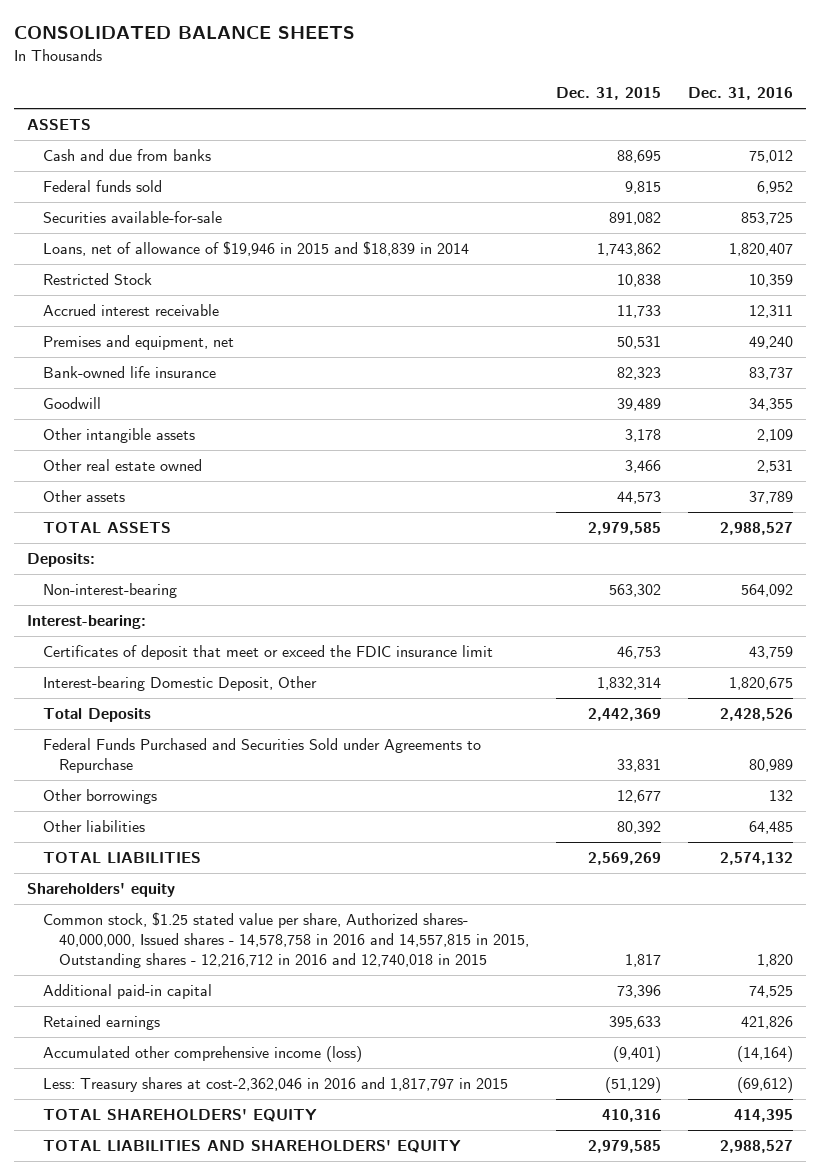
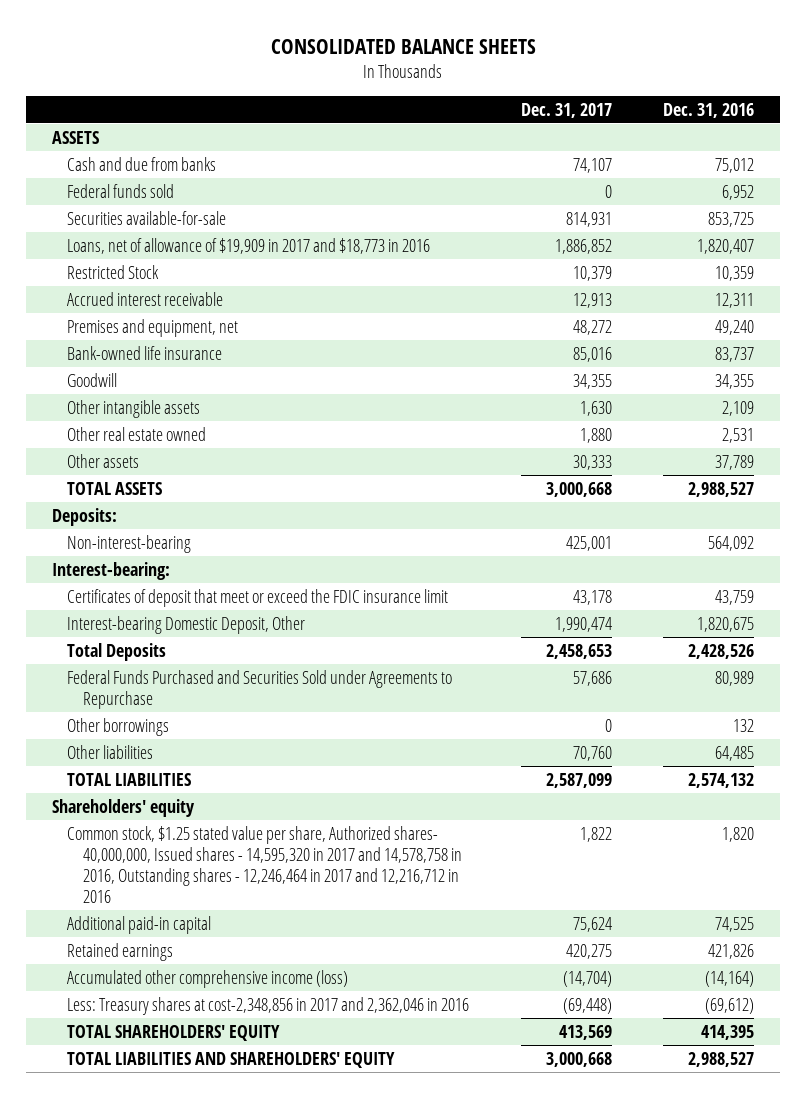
- | Dec. 31, 2015 | Dec. 31, 2016
+ | Dec. 31, 2017 | Dec. 31, 2016
- Loans, net of allowance of $19,946 in 2015 and $18,839 in 2014 | 1,743,862 | 1,820,407
+ Loans, net of allowance of $19,909 in 2017 and $18,773 in 2016 | 1,886,852 | 1,820,407
- Common stock, $1.25 stated value per share, Authorized shares- 40,000,000, Issued shares - 14,578,758 in 2016 and 14,557,815 in 2015, Outstanding shares - 12,216,712 in 2016 and 12,740,018 in 2015 | 1,817 | 1,820
+ Common stock, $1.25 stated value per share, Authorized shares- 40,000,000, Issued shares - 14,595,320 in 2017 and 14,578,758 in 2016, Outstanding shares - 12,246,464 in 2017 and 12,216,712 in 2016 | 1,822 | 1,820
- Less: Treasury shares at cost-2,362,046 in 2016 and 1,817,797 in 2015 | (51,129) | (69,612)
+ Less: Treasury shares at cost-2,348,856 in 2017 and 2,362,046 in 2016 | (69,448) | (69,612)

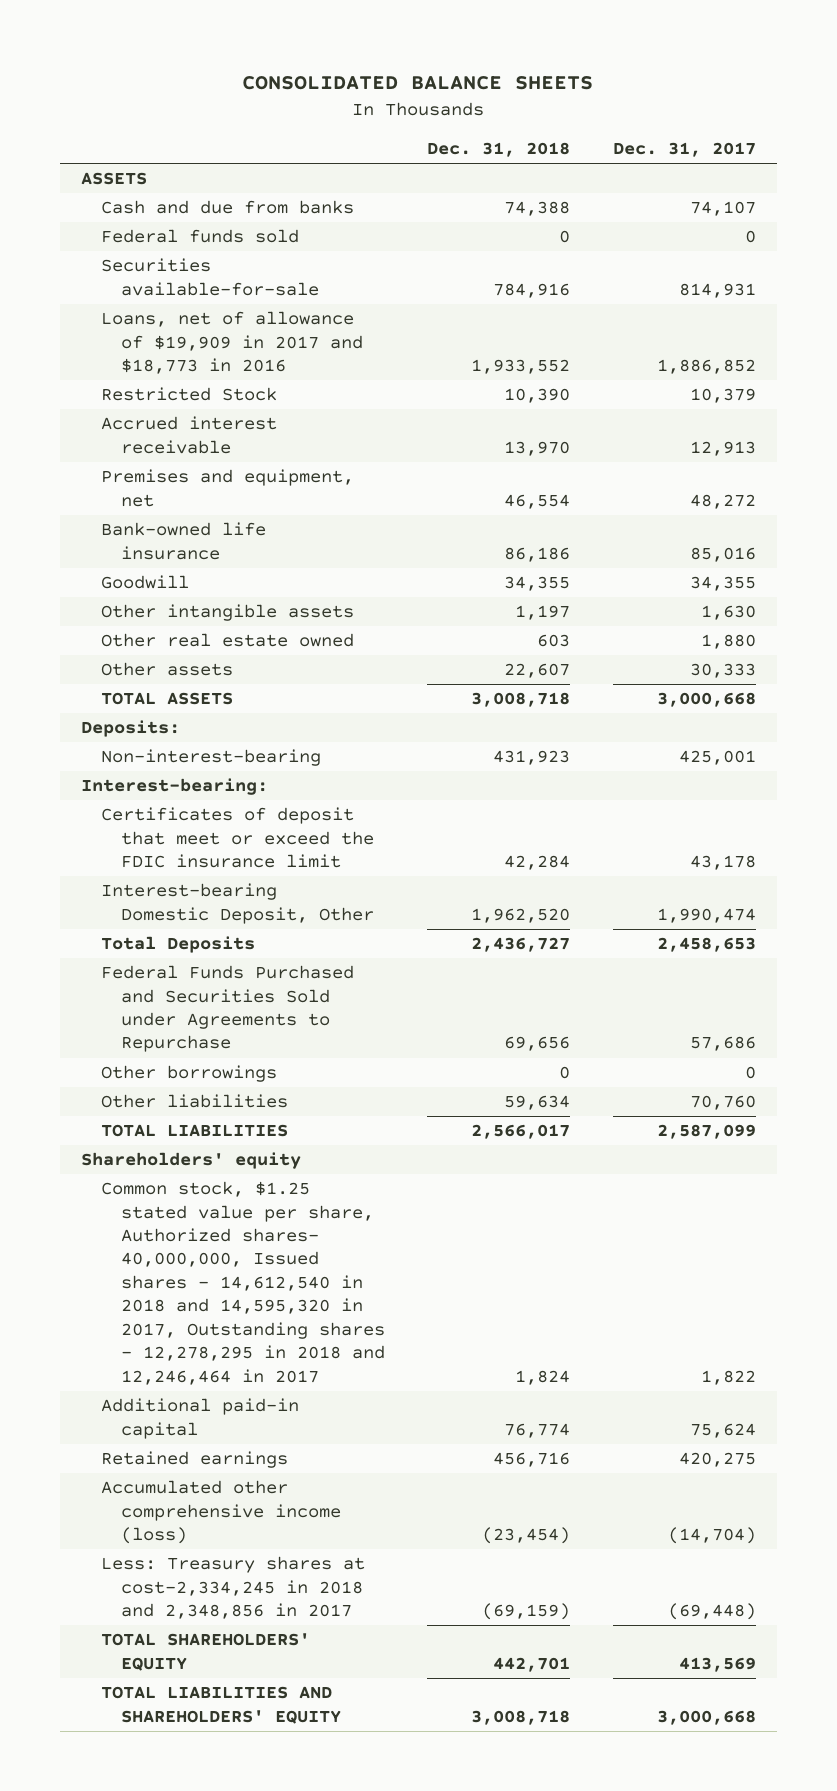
- | Dec. 31, 2017 | Dec. 31, 2016
+ | Dec. 31, 2018 | Dec. 31, 2017
- Common stock, $1.25 stated value per share, Authorized shares- 40,000,000, Issued shares - 14,595,320 in 2017 and 14,578,758 in 2016, Outstanding shares - 12,246,464 in 2017 and 12,216,712 in 2016 | 1,822 | 1,820
+ Common stock, $1.25 stated value per share, Authorized shares- 40,000,000, Issued shares - 14,612,540 in 2018 and 14,595,320 in 2017, Outstanding shares - 12,278,295 in 2018 and 12,246,464 in 2017 | 1,824 | 1,822
- Less: Treasury shares at cost-2,348,856 in 2017 and 2,362,046 in 2016 | (69,448) | (69,612)
+ Less: Treasury shares at cost-2,334,245 in 2018 and 2,348,856 in 2017 | (69,159) | (69,448)

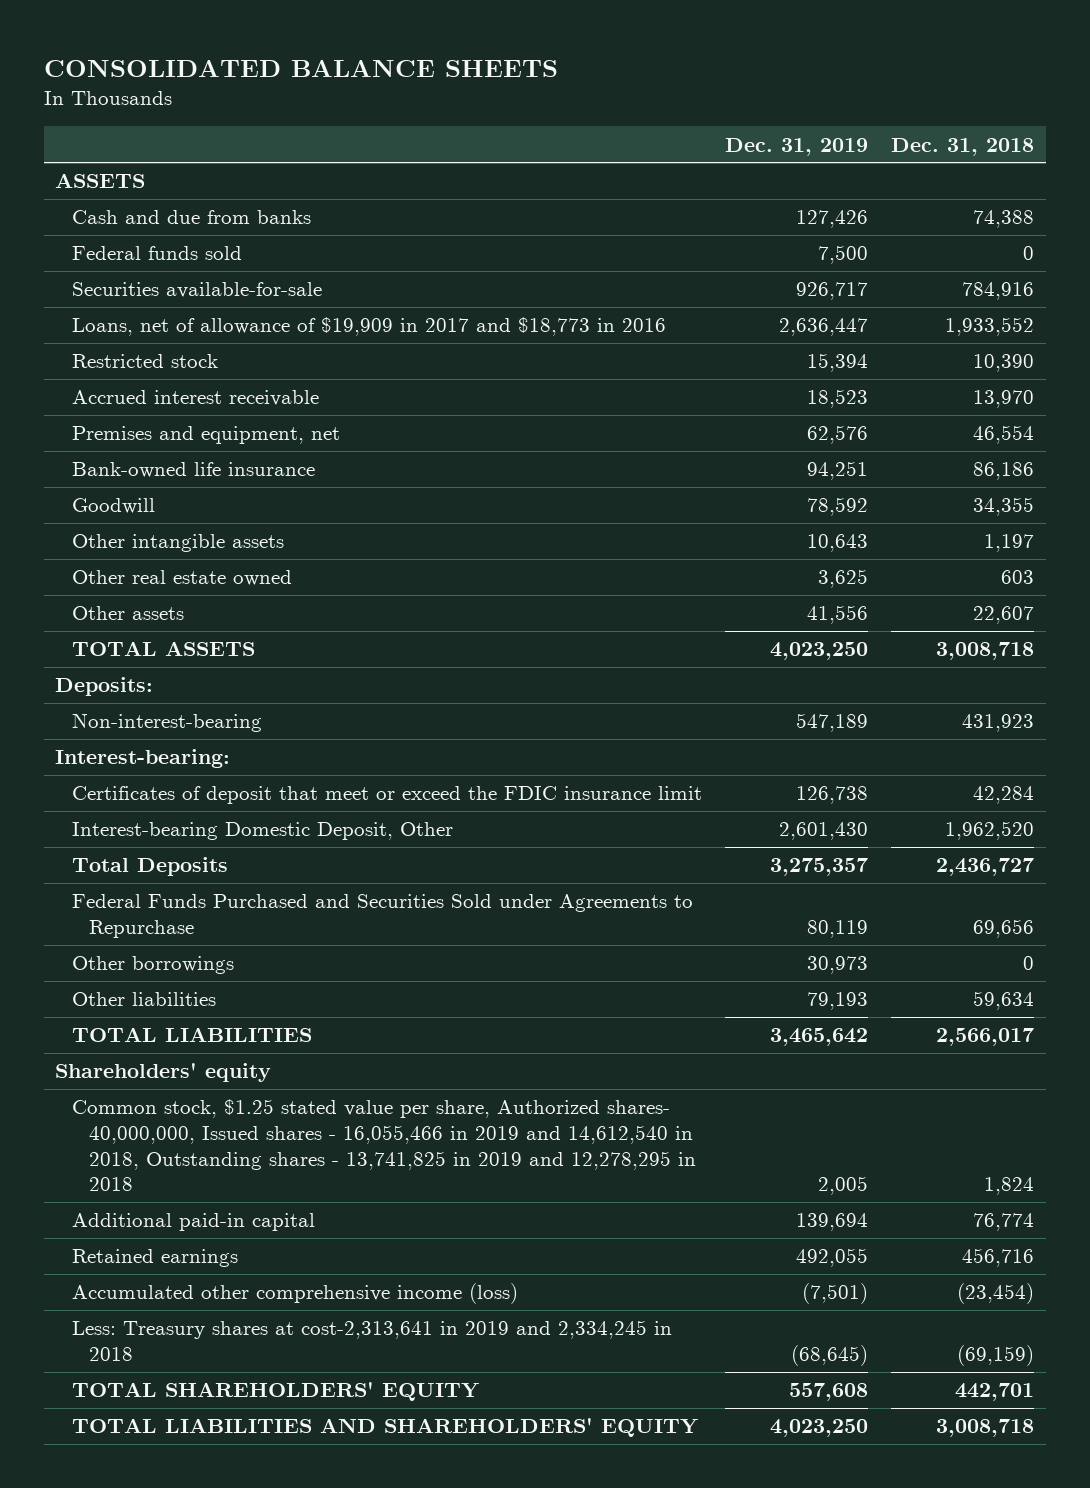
- | Dec. 31, 2018 | Dec. 31, 2017
+ | Dec. 31, 2019 | Dec. 31, 2018
- Restricted Stock | 10,390 | 10,379
+ Restricted stock | 15,394 | 10,390
- Common stock, $1.25 stated value per share, Authorized shares- 40,000,000, Issued shares - 14,612,540 in 2018 and 14,595,320 in 2017, Outstanding shares - 12,278,295 in 2018 and 12,246,464 in 2017 | 1,824 | 1,822
+ Common stock, $1.25 stated value per share, Authorized shares- 40,000,000, Issued shares - 16,055,466 in 2019 and 14,612,540 in 2018, Outstanding shares - 13,741,825 in 2019 and 12,278,295 in 2018 | 2,005 | 1,824
- Less: Treasury shares at cost-2,334,245 in 2018 and 2,348,856 in 2017 | (69,159) | (69,448)
+ Less: Treasury shares at cost-2,313,641 in 2019 and 2,334,245 in 2018 | (68,645) | (69,159)

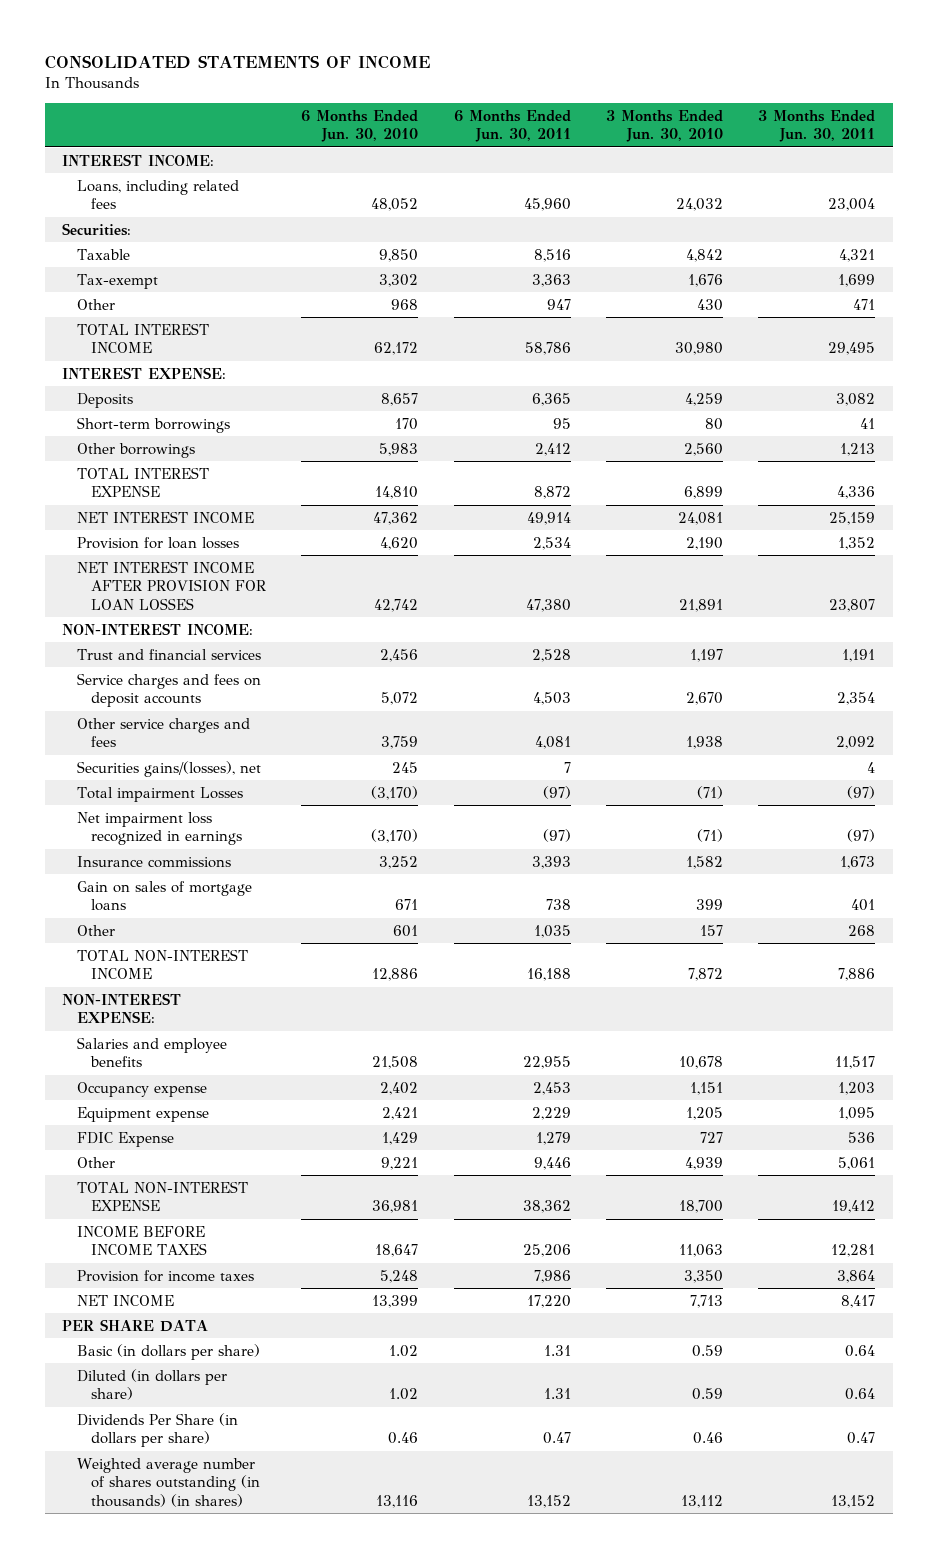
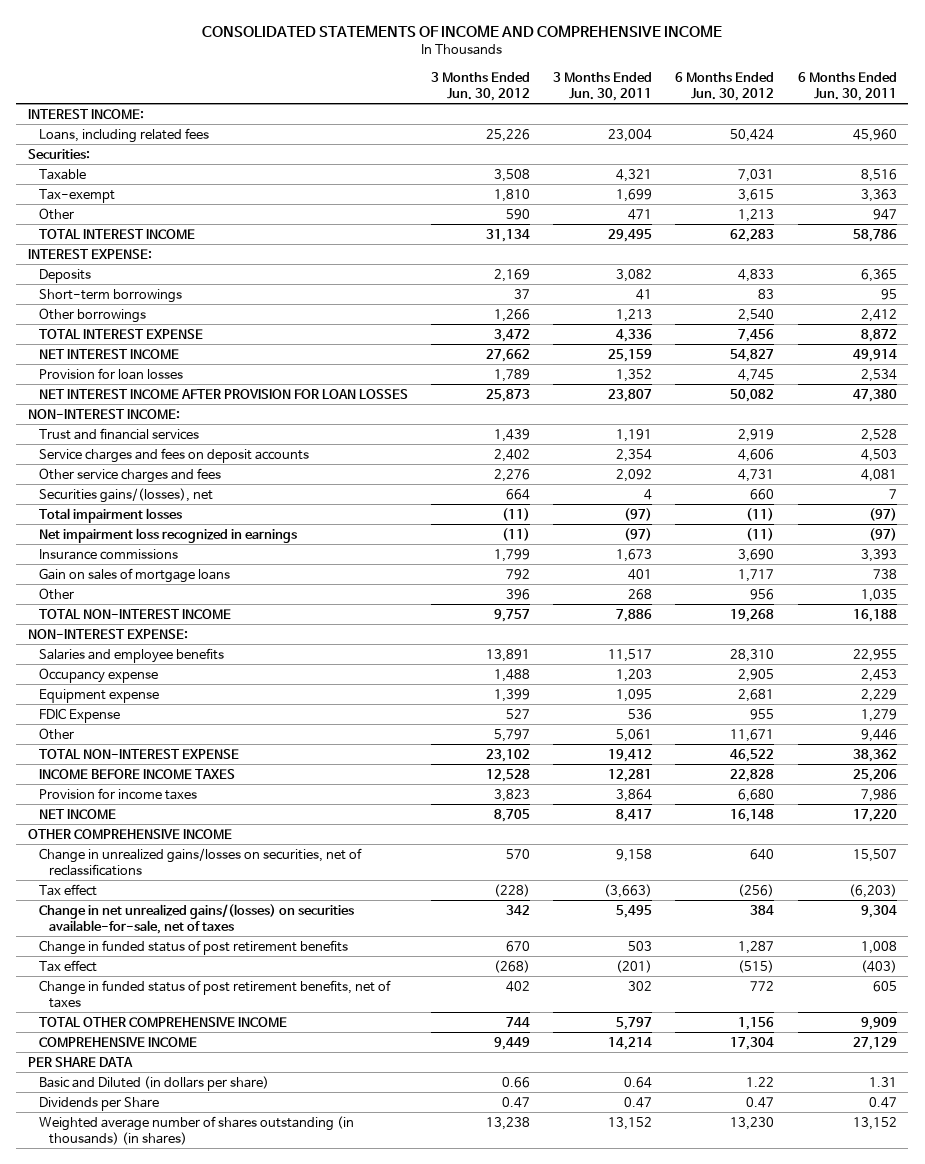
- CONSOLIDATED STATEMENTS OF INCOME
+ CONSOLIDATED STATEMENTS OF INCOME AND COMPREHENSIVE INCOME
- | 6 Months Ended Jun. 30, 2010 | 6 Months Ended Jun. 30, 2011 | 3 Months Ended Jun. 30, 2010 | 3 Months Ended Jun. 30, 2011
+ | 3 Months Ended Jun. 30, 2012 | 3 Months Ended Jun. 30, 2011 | 6 Months Ended Jun. 30, 2012 | 6 Months Ended Jun. 30, 2011
- Total impairment Losses | (3,170) | (97) | (71) | (97)
+ Total impairment losses | (11) | (97) | (11) | (97)
+ OTHER COMPREHENSIVE INCOME
+ Change in unrealized gains/losses on securities, net of reclassifications | 570 | 9,158 | 640 | 15,507
+ Tax effect | (228) | (3,663) | (256) | (6,203)
+ Change in net unrealized gains/(losses) on securities available-for-sale, net of taxes | 342 | 5,495 | 384 | 9,304
+ Change in funded status of post retirement benefits | 670 | 503 | 1,287 | 1,008
+ Tax effect | (268) | (201) | (515) | (403)
+ Change in funded status of post retirement benefits, net of taxes | 402 | 302 | 772 | 605
+ TOTAL OTHER COMPREHENSIVE INCOME | 744 | 5,797 | 1,156 | 9,909
+ COMPREHENSIVE INCOME | 9,449 | 14,214 | 17,304 | 27,129
- Basic (in dollars per share) | 1.02 | 1.31 | 0.59 | 0.64
- Diluted (in dollars per share) | 1.02 | 1.31 | 0.59 | 0.64
- Dividends Per Share (in dollars per share) | 0.46 | 0.47 | 0.46 | 0.47
+ Basic and Diluted (in dollars per share) | 0.66 | 0.64 | 1.22 | 1.31
+ Dividends per Share | 0.47 | 0.47 | 0.47 | 0.47

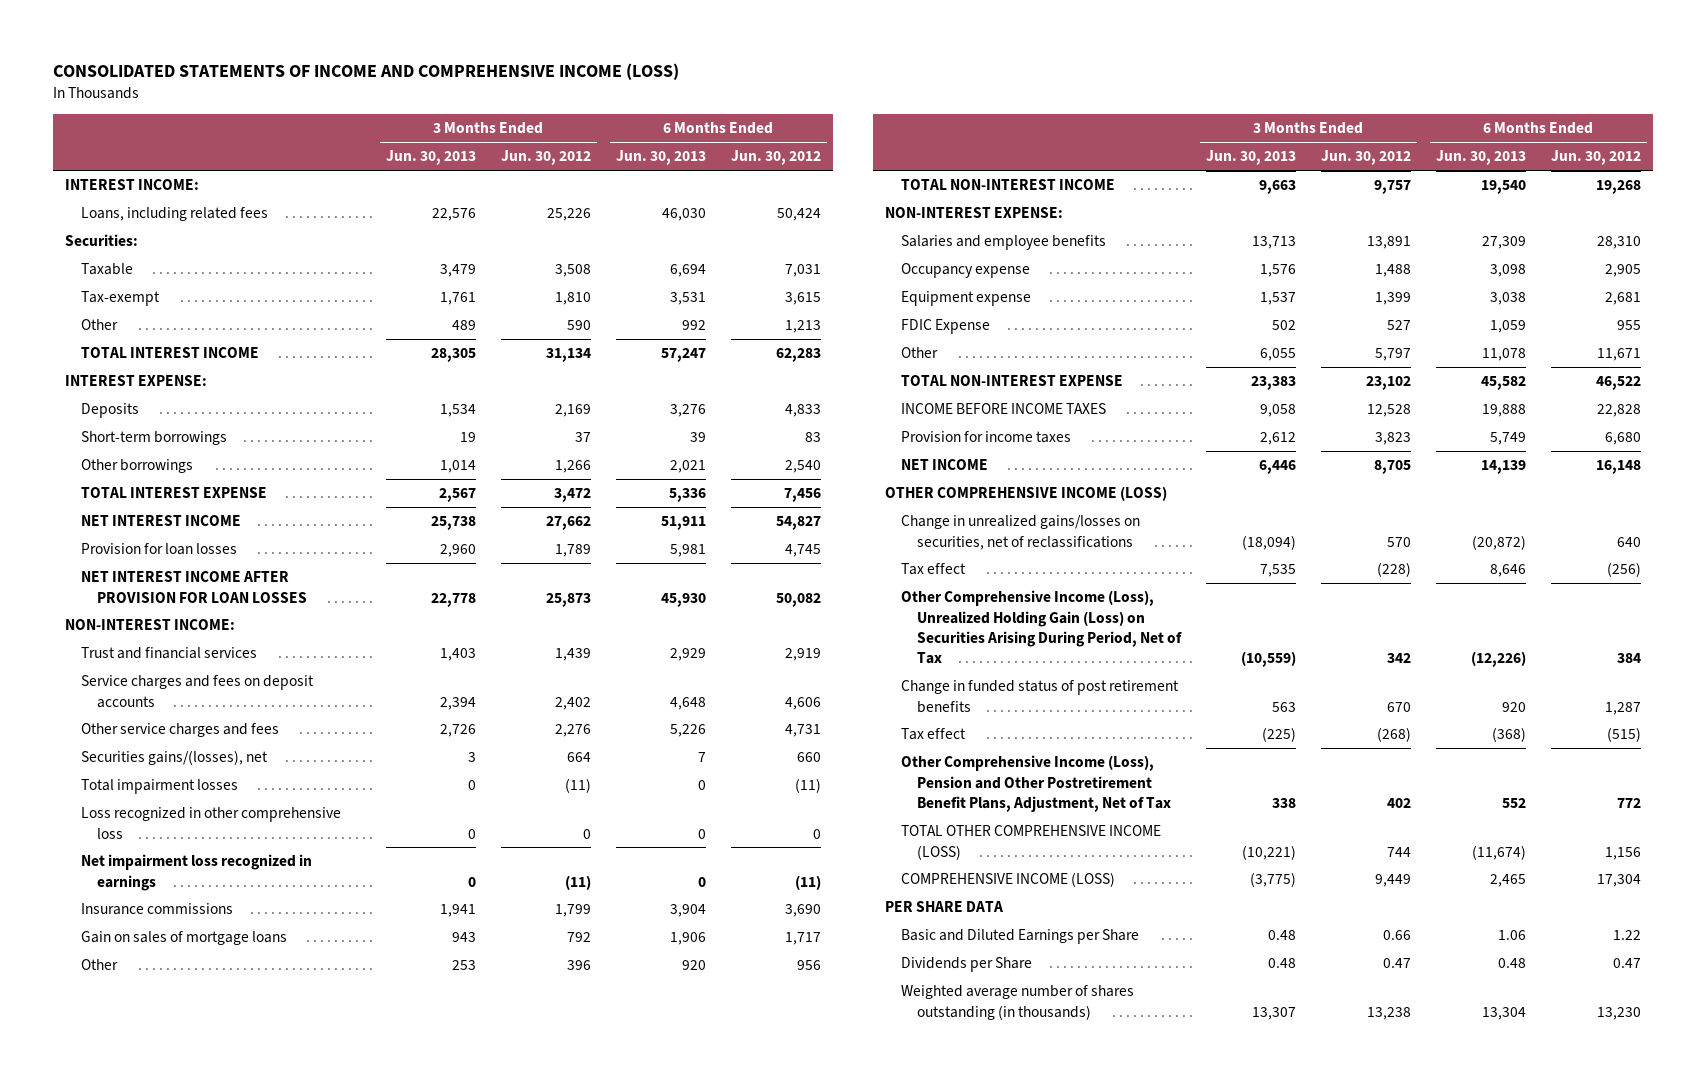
- CONSOLIDATED STATEMENTS OF INCOME AND COMPREHENSIVE INCOME
+ CONSOLIDATED STATEMENTS OF INCOME AND COMPREHENSIVE INCOME (LOSS)
- | 3 Months Ended Jun. 30, 2012 | 3 Months Ended Jun. 30, 2011 | 6 Months Ended Jun. 30, 2012 | 6 Months Ended Jun. 30, 2011
+ | 3 Months Ended Jun. 30, 2013 | 3 Months Ended Jun. 30, 2012 | 6 Months Ended Jun. 30, 2013 | 6 Months Ended Jun. 30, 2012
+ Loss recognized in other comprehensive loss | 0 | 0 | 0 | 0
- OTHER COMPREHENSIVE INCOME
+ OTHER COMPREHENSIVE INCOME (LOSS)
- Change in net unrealized gains/(losses) on securities available-for-sale, net of taxes | 342 | 5,495 | 384 | 9,304
+ Other Comprehensive Income (Loss), Unrealized Holding Gain (Loss) on Securities Arising During Period, Net of Tax | (10,559) | 342 | (12,226) | 384
- Change in funded status of post retirement benefits, net of taxes | 402 | 302 | 772 | 605
- TOTAL OTHER COMPREHENSIVE INCOME | 744 | 5,797 | 1,156 | 9,909
- COMPREHENSIVE INCOME | 9,449 | 14,214 | 17,304 | 27,129
+ Other Comprehensive Income (Loss), Pension and Other Postretirement Benefit Plans, Adjustment, Net of Tax | 338 | 402 | 552 | 772
+ TOTAL OTHER COMPREHENSIVE INCOME (LOSS) | (10,221) | 744 | (11,674) | 1,156
+ COMPREHENSIVE INCOME (LOSS) | (3,775) | 9,449 | 2,465 | 17,304
- Basic and Diluted (in dollars per share) | 0.66 | 0.64 | 1.22 | 1.31
+ Basic and Diluted Earnings per Share | 0.48 | 0.66 | 1.06 | 1.22
- Weighted average number of shares outstanding (in thousands) (in shares) | 13,238 | 13,152 | 13,230 | 13,152
+ Weighted average number of shares outstanding (in thousands) | 13,307 | 13,238 | 13,304 | 13,230

